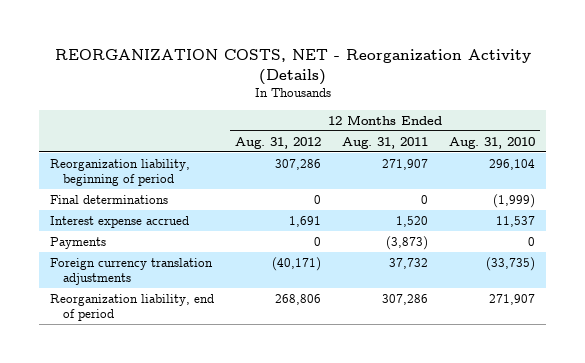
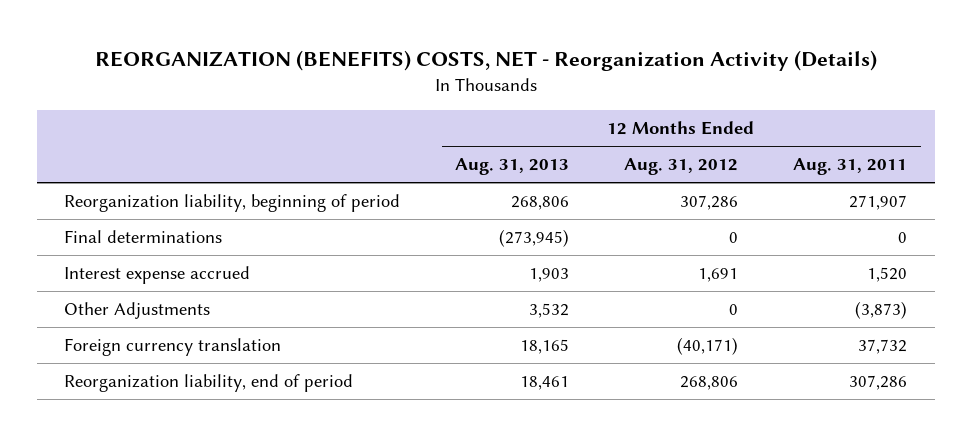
- REORGANIZATION COSTS, NET - Reorganization Activity (Details)
+ REORGANIZATION (BENEFITS) COSTS, NET - Reorganization Activity (Details)
- | 12 Months Ended Aug. 31, 2012 | 12 Months Ended Aug. 31, 2011 | 12 Months Ended Aug. 31, 2010
+ | 12 Months Ended Aug. 31, 2013 | 12 Months Ended Aug. 31, 2012 | 12 Months Ended Aug. 31, 2011
- Payments | 0 | (3,873) | 0
- Foreign currency translation adjustments | (40,171) | 37,732 | (33,735)
+ Other Adjustments | 3,532 | 0 | (3,873)
+ Foreign currency translation | 18,165 | (40,171) | 37,732

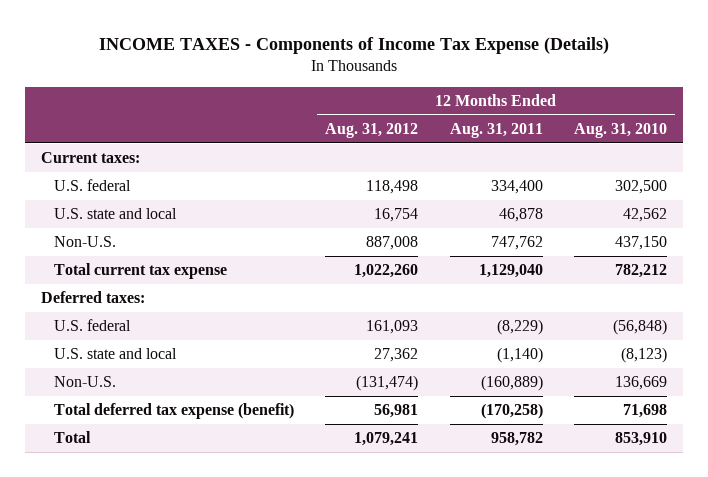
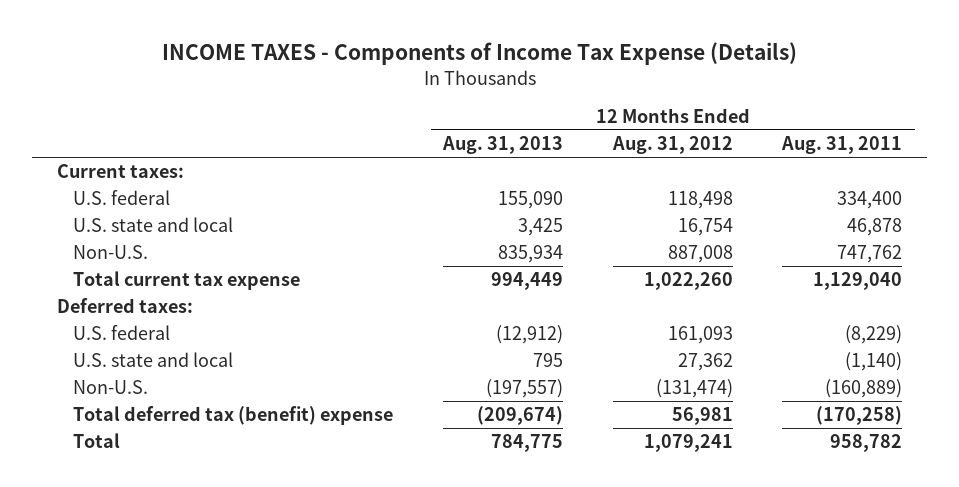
- | 12 Months Ended Aug. 31, 2012 | 12 Months Ended Aug. 31, 2011 | 12 Months Ended Aug. 31, 2010
+ | 12 Months Ended Aug. 31, 2013 | 12 Months Ended Aug. 31, 2012 | 12 Months Ended Aug. 31, 2011
- Total deferred tax expense (benefit) | 56,981 | (170,258) | 71,698
+ Total deferred tax (benefit) expense | (209,674) | 56,981 | (170,258)

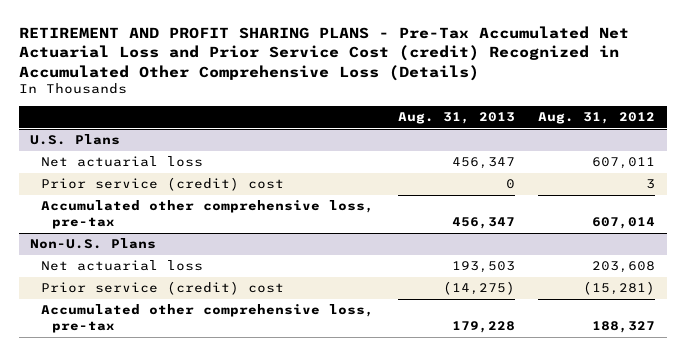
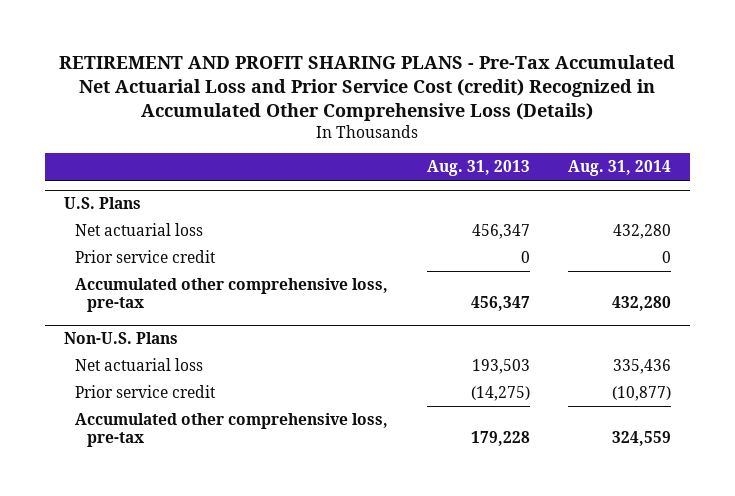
- | Aug. 31, 2013 | Aug. 31, 2012
+ | Aug. 31, 2013 | Aug. 31, 2014
@ U.S. Plans
- Prior service (credit) cost | 0 | 3
+ Prior service credit | 0 | 0
@ Non-U.S. Plans
- Prior service (credit) cost | (14,275) | (15,281)
+ Prior service credit | (14,275) | (10,877)

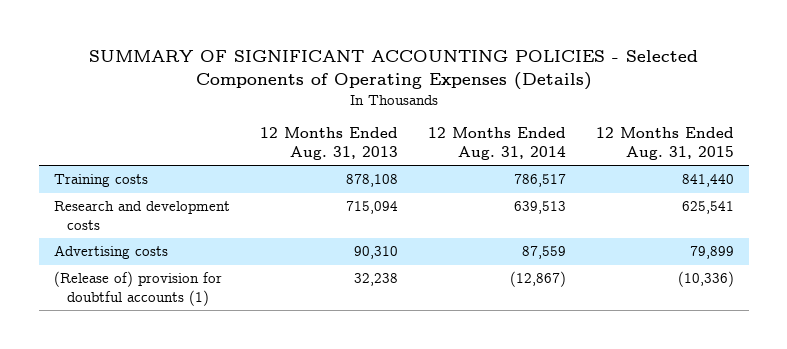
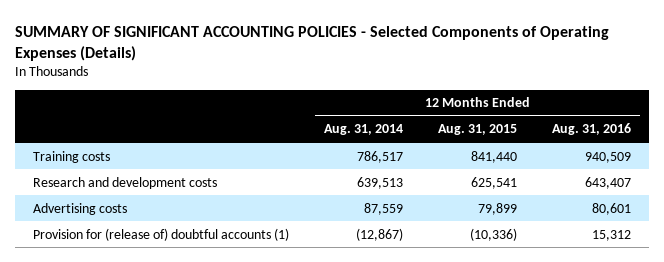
- | 12 Months Ended Aug. 31, 2013 | 12 Months Ended Aug. 31, 2014 | 12 Months Ended Aug. 31, 2015
+ | 12 Months Ended Aug. 31, 2014 | 12 Months Ended Aug. 31, 2015 | 12 Months Ended Aug. 31, 2016
- (Release of) provision for doubtful accounts (1) | 32,238 | (12,867) | (10,336)
+ Provision for (release of) doubtful accounts (1) | (12,867) | (10,336) | 15,312

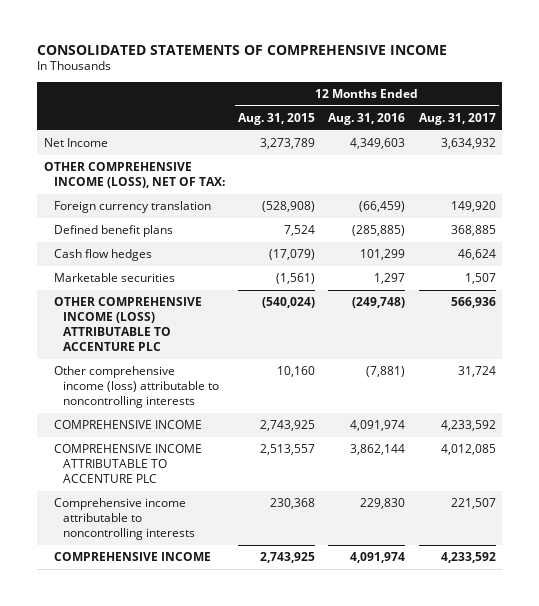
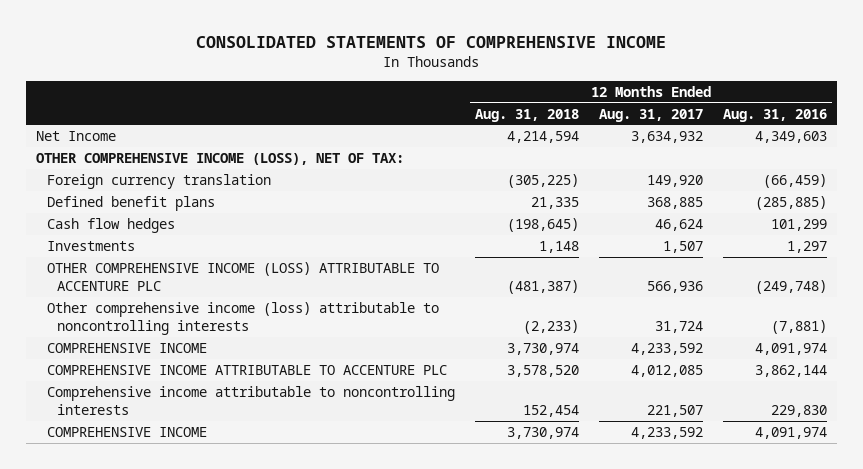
- | 12 Months Ended Aug. 31, 2015 | 12 Months Ended Aug. 31, 2016 | 12 Months Ended Aug. 31, 2017
+ | 12 Months Ended Aug. 31, 2018 | 12 Months Ended Aug. 31, 2017 | 12 Months Ended Aug. 31, 2016
- Marketable securities | (1,561) | 1,297 | 1,507
+ Investments | 1,148 | 1,507 | 1,297

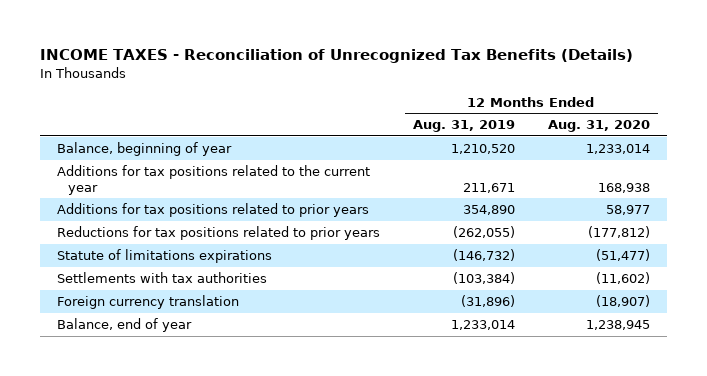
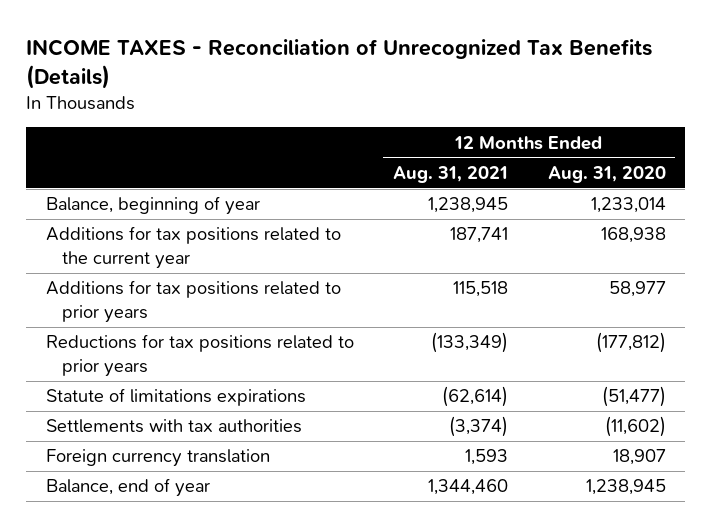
- | 12 Months Ended Aug. 31, 2019 | 12 Months Ended Aug. 31, 2020
+ | 12 Months Ended Aug. 31, 2021 | 12 Months Ended Aug. 31, 2020
- Foreign currency translation | (31,896) | (18,907)
+ Foreign currency translation | 1,593 | 18,907

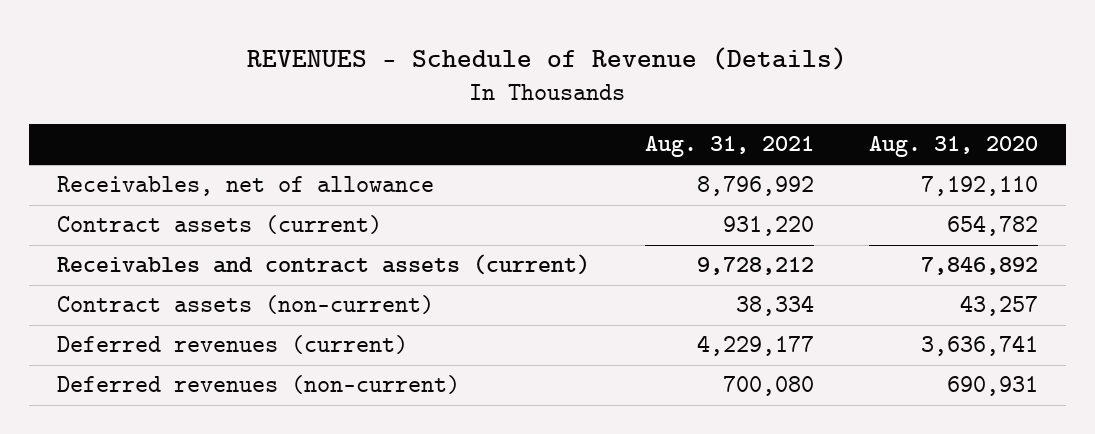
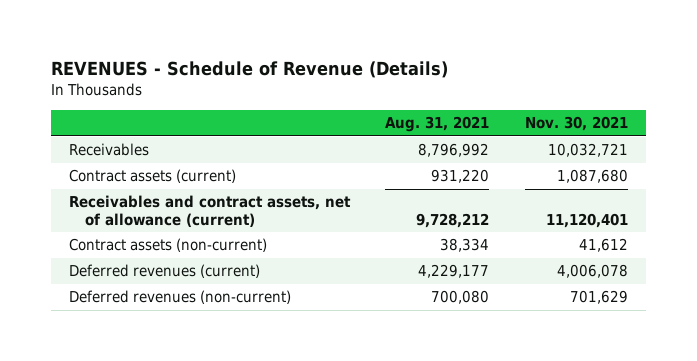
- | Aug. 31, 2021 | Aug. 31, 2020
+ | Aug. 31, 2021 | Nov. 30, 2021
- Receivables, net of allowance | 8,796,992 | 7,192,110
+ Receivables | 8,796,992 | 10,032,721
- Receivables and contract assets (current) | 9,728,212 | 7,846,892
+ Receivables and contract assets, net of allowance (current) | 9,728,212 | 11,120,401

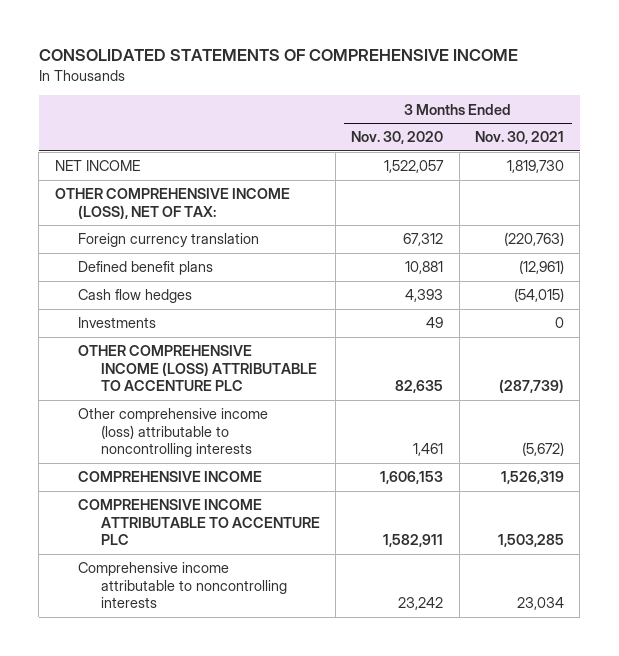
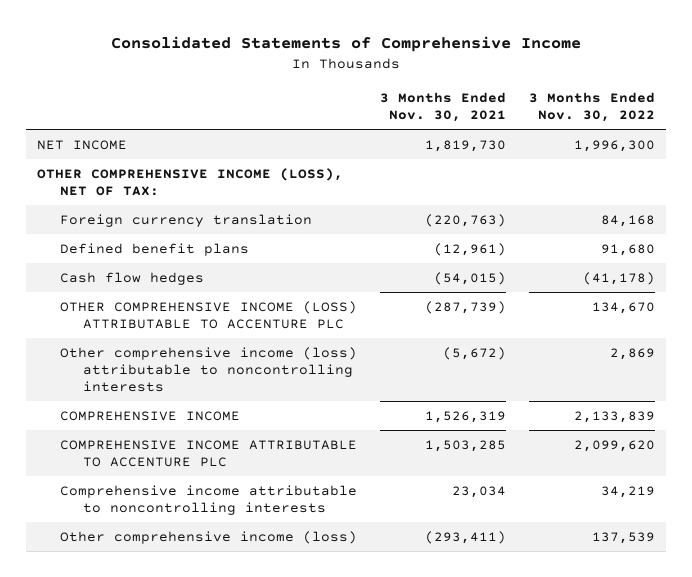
- CONSOLIDATED STATEMENTS OF COMPREHENSIVE INCOME
+ Consolidated Statements of Comprehensive Income
- | 3 Months Ended Nov. 30, 2020 | 3 Months Ended Nov. 30, 2021
+ | 3 Months Ended Nov. 30, 2021 | 3 Months Ended Nov. 30, 2022
- Investments | 49 | 0
+ Other comprehensive income (loss) | (293,411) | 137,539

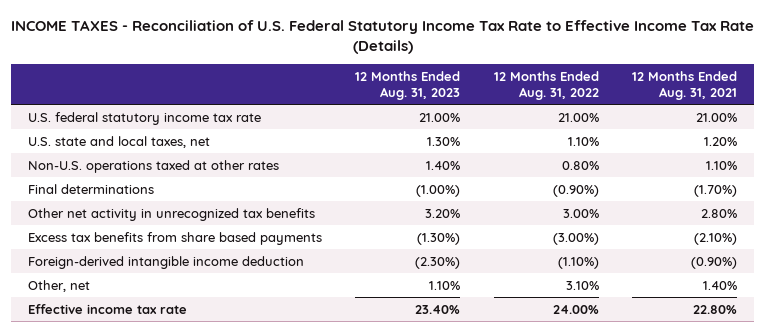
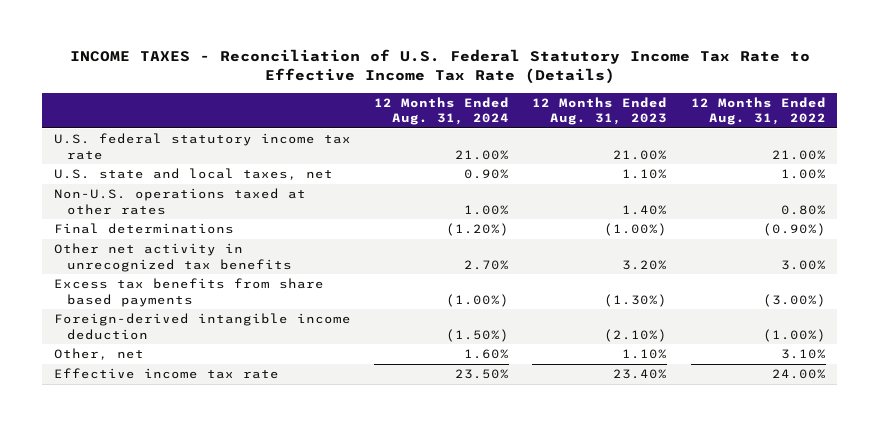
- | 12 Months Ended Aug. 31, 2023 | 12 Months Ended Aug. 31, 2022 | 12 Months Ended Aug. 31, 2021
+ | 12 Months Ended Aug. 31, 2024 | 12 Months Ended Aug. 31, 2023 | 12 Months Ended Aug. 31, 2022
- U.S. state and local taxes, net | 1.30% | 1.10% | 1.20%
+ U.S. state and local taxes, net | 0.90% | 1.10% | 1.00%
- Foreign-derived intangible income deduction | (2.30%) | (1.10%) | (0.90%)
+ Foreign-derived intangible income deduction | (1.50%) | (2.10%) | (1.00%)

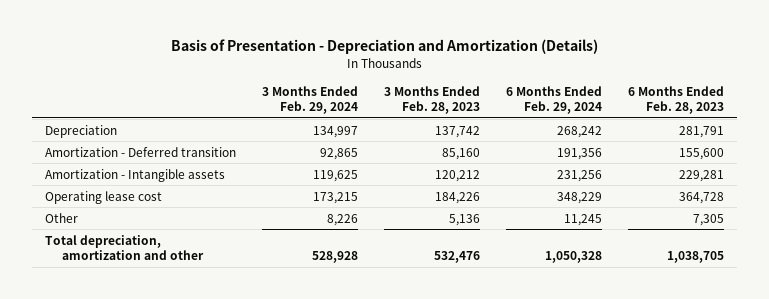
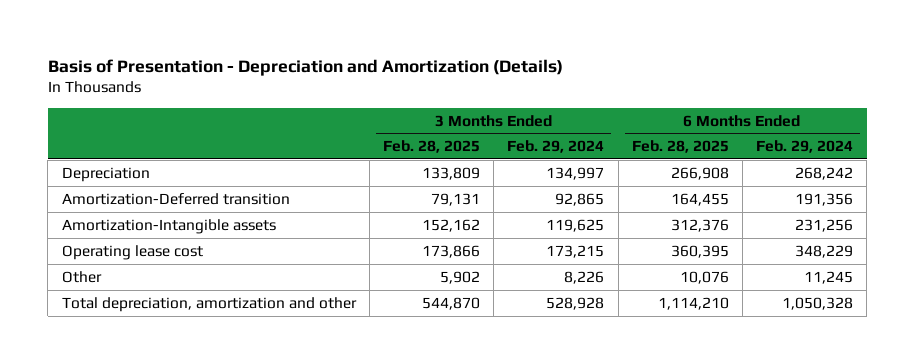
- | 3 Months Ended Feb. 29, 2024 | 3 Months Ended Feb. 28, 2023 | 6 Months Ended Feb. 29, 2024 | 6 Months Ended Feb. 28, 2023
+ | 3 Months Ended Feb. 28, 2025 | 3 Months Ended Feb. 29, 2024 | 6 Months Ended Feb. 28, 2025 | 6 Months Ended Feb. 29, 2024
- Amortization - Deferred transition | 92,865 | 85,160 | 191,356 | 155,600
- Amortization - Intangible assets | 119,625 | 120,212 | 231,256 | 229,281
+ Amortization-Deferred transition | 79,131 | 92,865 | 164,455 | 191,356
+ Amortization-Intangible assets | 152,162 | 119,625 | 312,376 | 231,256

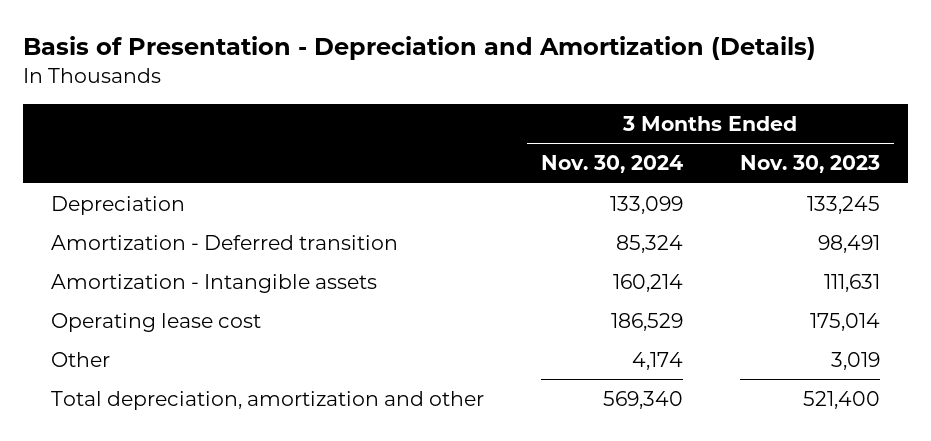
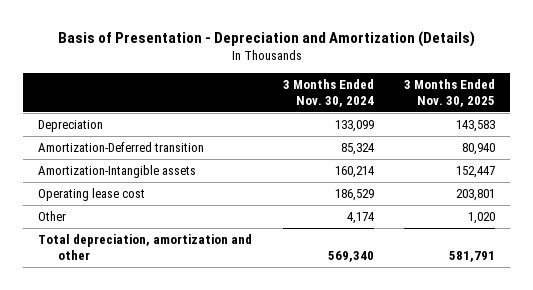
- | 3 Months Ended Nov. 30, 2024 | 3 Months Ended Nov. 30, 2023
+ | 3 Months Ended Nov. 30, 2024 | 3 Months Ended Nov. 30, 2025
- Amortization - Deferred transition | 85,324 | 98,491
- Amortization - Intangible assets | 160,214 | 111,631
+ Amortization-Deferred transition | 85,324 | 80,940
+ Amortization-Intangible assets | 160,214 | 152,447

